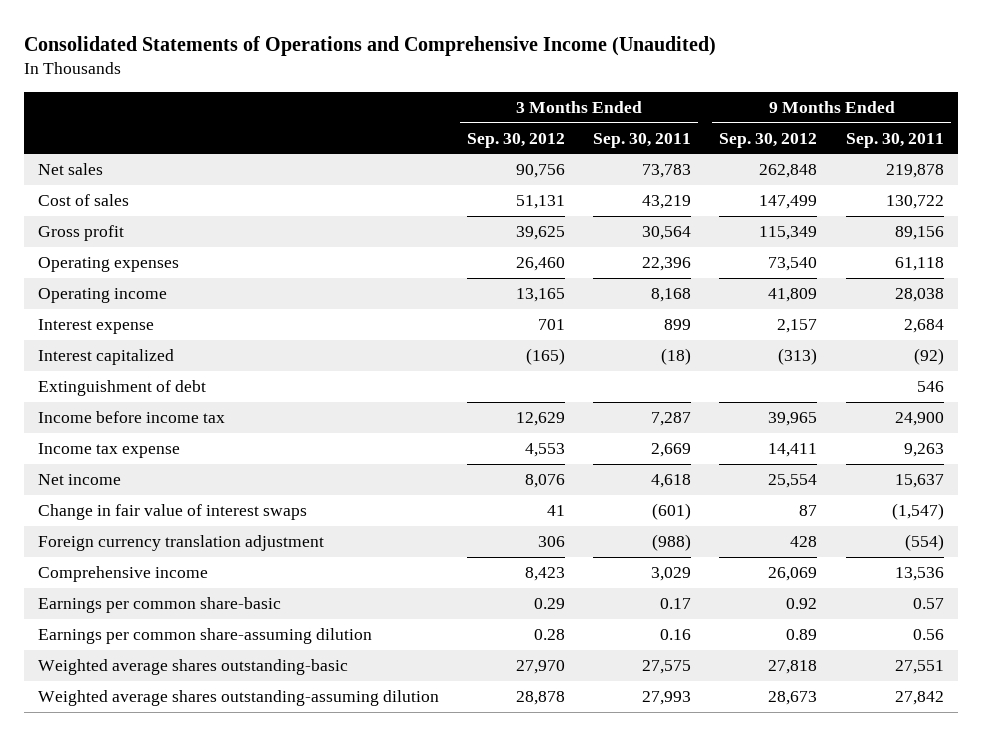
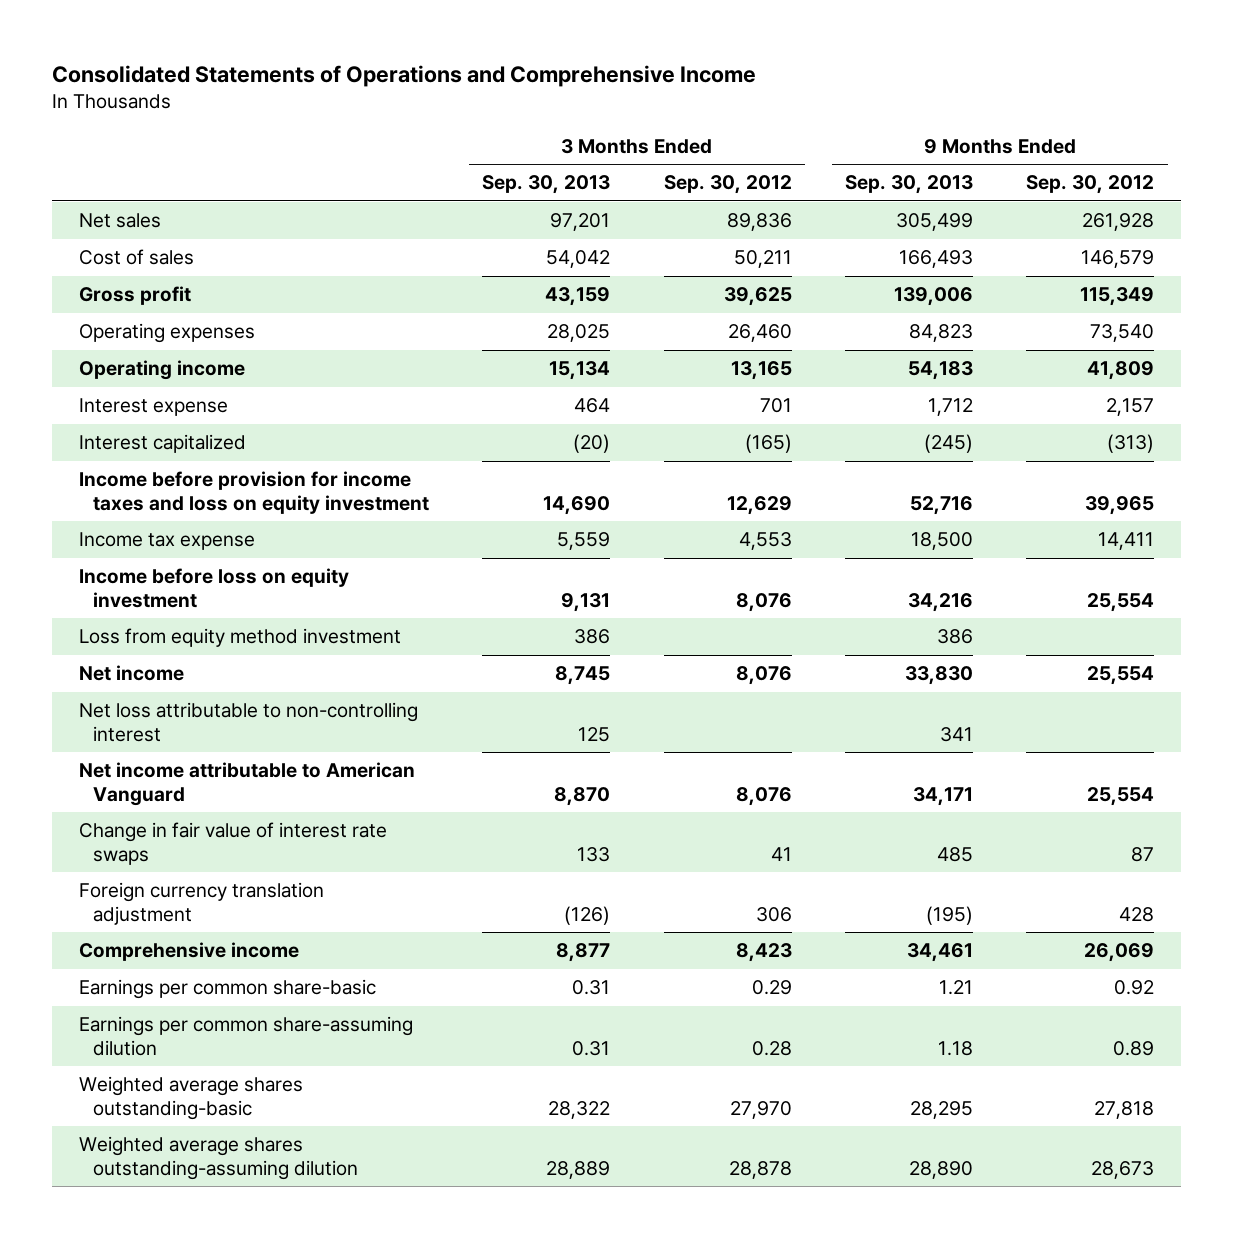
- Consolidated Statements of Operations and Comprehensive Income (Unaudited)
+ Consolidated Statements of Operations and Comprehensive Income
- | 3 Months Ended Sep. 30, 2012 | 3 Months Ended Sep. 30, 2011 | 9 Months Ended Sep. 30, 2012 | 9 Months Ended Sep. 30, 2011
+ | 3 Months Ended Sep. 30, 2013 | 3 Months Ended Sep. 30, 2012 | 9 Months Ended Sep. 30, 2013 | 9 Months Ended Sep. 30, 2012
- Net sales | 90,756 | 73,783 | 262,848 | 219,878
- Cost of sales | 51,131 | 43,219 | 147,499 | 130,722
+ Net sales | 97,201 | 89,836 | 305,499 | 261,928
+ Cost of sales | 54,042 | 50,211 | 166,493 | 146,579
- Extinguishment of debt | | | | 546
- Income before income tax | 12,629 | 7,287 | 39,965 | 24,900
+ Income before provision for income taxes and loss on equity investment | 14,690 | 12,629 | 52,716 | 39,965
+ Income before loss on equity investment | 9,131 | 8,076 | 34,216 | 25,554
+ Loss from equity method investment | 386 | | 386 |
- Change in fair value of interest swaps | 41 | (601) | 87 | (1,547)
+ Net loss attributable to non-controlling interest | 125 | | 341 |
+ Net income attributable to American Vanguard | 8,870 | 8,076 | 34,171 | 25,554
+ Change in fair value of interest rate swaps | 133 | 41 | 485 | 87

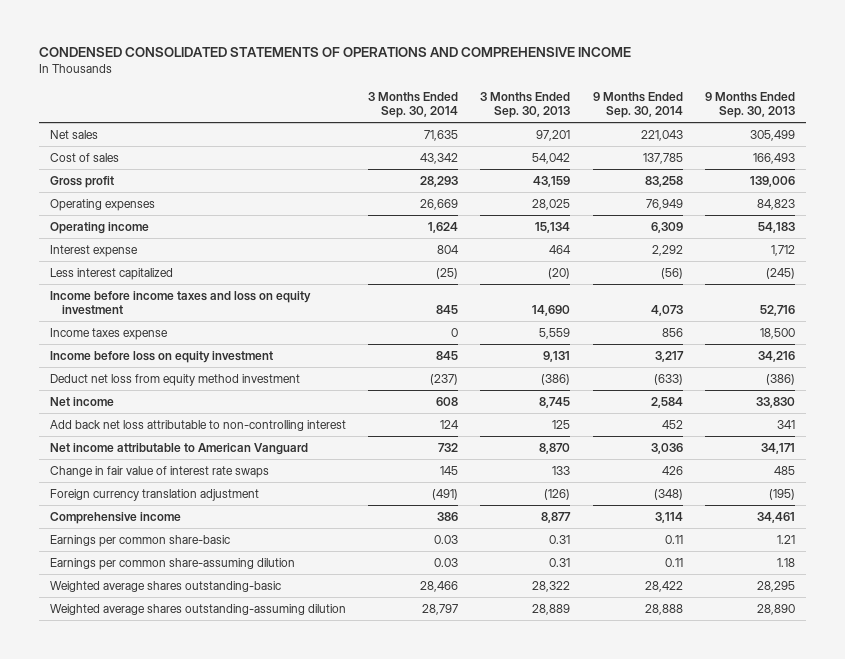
- Consolidated Statements of Operations and Comprehensive Income
+ CONDENSED CONSOLIDATED STATEMENTS OF OPERATIONS AND COMPREHENSIVE INCOME
- | 3 Months Ended Sep. 30, 2013 | 3 Months Ended Sep. 30, 2012 | 9 Months Ended Sep. 30, 2013 | 9 Months Ended Sep. 30, 2012
+ | 3 Months Ended Sep. 30, 2014 | 3 Months Ended Sep. 30, 2013 | 9 Months Ended Sep. 30, 2014 | 9 Months Ended Sep. 30, 2013
- Interest capitalized | (20) | (165) | (245) | (313)
- Income before provision for income taxes and loss on equity investment | 14,690 | 12,629 | 52,716 | 39,965
- Income tax expense | 5,559 | 4,553 | 18,500 | 14,411
+ Less interest capitalized | (25) | (20) | (56) | (245)
+ Income before income taxes and loss on equity investment | 845 | 14,690 | 4,073 | 52,716
+ Income taxes expense | 0 | 5,559 | 856 | 18,500
- Loss from equity method investment | 386 | | 386 |
+ Deduct net loss from equity method investment | (237) | (386) | (633) | (386)
- Net loss attributable to non-controlling interest | 125 | | 341 |
+ Add back net loss attributable to non-controlling interest | 124 | 125 | 452 | 341

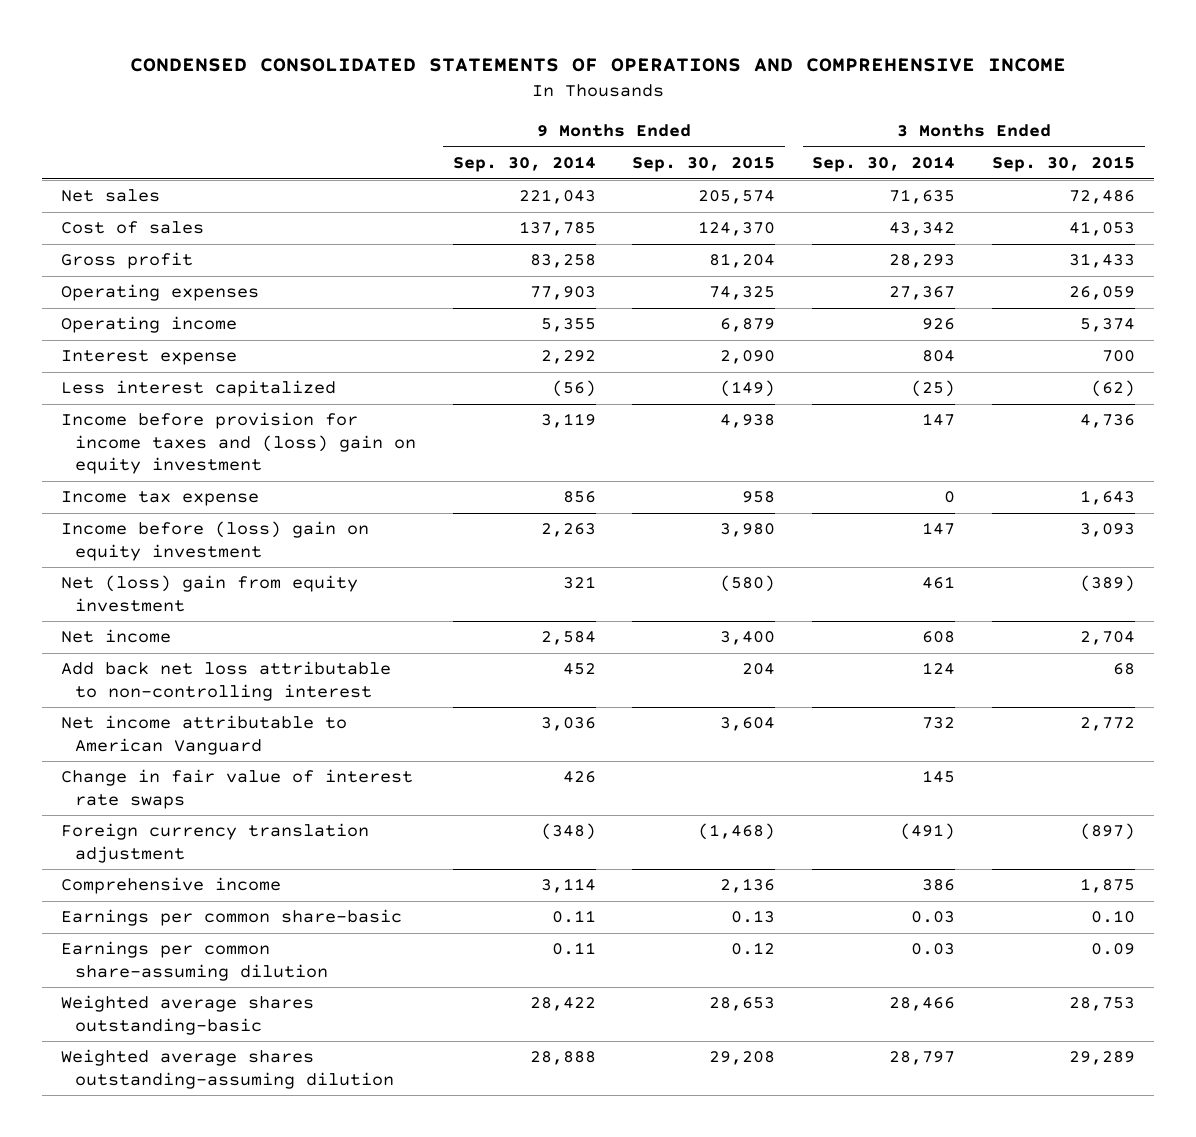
- | 3 Months Ended Sep. 30, 2014 | 3 Months Ended Sep. 30, 2013 | 9 Months Ended Sep. 30, 2014 | 9 Months Ended Sep. 30, 2013
+ | 9 Months Ended Sep. 30, 2014 | 9 Months Ended Sep. 30, 2015 | 3 Months Ended Sep. 30, 2014 | 3 Months Ended Sep. 30, 2015
- Operating expenses | 26,669 | 28,025 | 76,949 | 84,823
- Operating income | 1,624 | 15,134 | 6,309 | 54,183
+ Operating expenses | 77,903 | 74,325 | 27,367 | 26,059
+ Operating income | 5,355 | 6,879 | 926 | 5,374
- Income before income taxes and loss on equity investment | 845 | 14,690 | 4,073 | 52,716
- Income taxes expense | 0 | 5,559 | 856 | 18,500
- Income before loss on equity investment | 845 | 9,131 | 3,217 | 34,216
- Deduct net loss from equity method investment | (237) | (386) | (633) | (386)
+ Income before provision for income taxes and (loss) gain on equity investment | 3,119 | 4,938 | 147 | 4,736
+ Income tax expense | 856 | 958 | 0 | 1,643
+ Income before (loss) gain on equity investment | 2,263 | 3,980 | 147 | 3,093
+ Net (loss) gain from equity investment | 321 | (580) | 461 | (389)

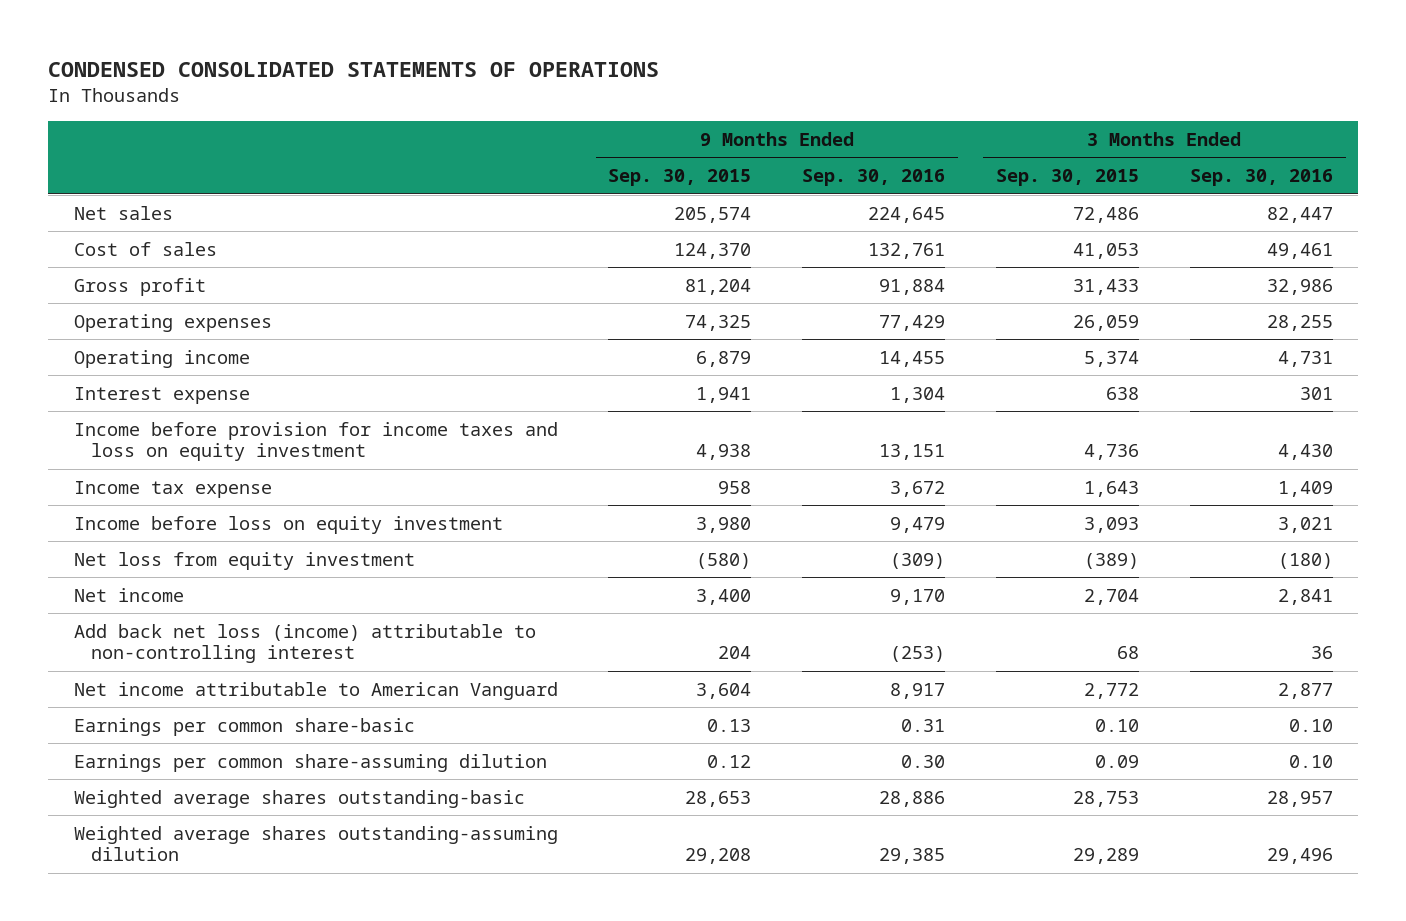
- CONDENSED CONSOLIDATED STATEMENTS OF OPERATIONS AND COMPREHENSIVE INCOME
+ CONDENSED CONSOLIDATED STATEMENTS OF OPERATIONS
- | 9 Months Ended Sep. 30, 2014 | 9 Months Ended Sep. 30, 2015 | 3 Months Ended Sep. 30, 2014 | 3 Months Ended Sep. 30, 2015
+ | 9 Months Ended Sep. 30, 2015 | 9 Months Ended Sep. 30, 2016 | 3 Months Ended Sep. 30, 2015 | 3 Months Ended Sep. 30, 2016
- Interest expense | 2,292 | 2,090 | 804 | 700
- Less interest capitalized | (56) | (149) | (25) | (62)
- Income before provision for income taxes and (loss) gain on equity investment | 3,119 | 4,938 | 147 | 4,736
+ Interest expense | 1,941 | 1,304 | 638 | 301
+ Income before provision for income taxes and loss on equity investment | 4,938 | 13,151 | 4,736 | 4,430
- Income before (loss) gain on equity investment | 2,263 | 3,980 | 147 | 3,093
- Net (loss) gain from equity investment | 321 | (580) | 461 | (389)
+ Income before loss on equity investment | 3,980 | 9,479 | 3,093 | 3,021
+ Net loss from equity investment | (580) | (309) | (389) | (180)
- Add back net loss attributable to non-controlling interest | 452 | 204 | 124 | 68
+ Add back net loss (income) attributable to non-controlling interest | 204 | (253) | 68 | 36
- Change in fair value of interest rate swaps | 426 | | 145 |
- Foreign currency translation adjustment | (348) | (1,468) | (491) | (897)
- Comprehensive income | 3,114 | 2,136 | 386 | 1,875

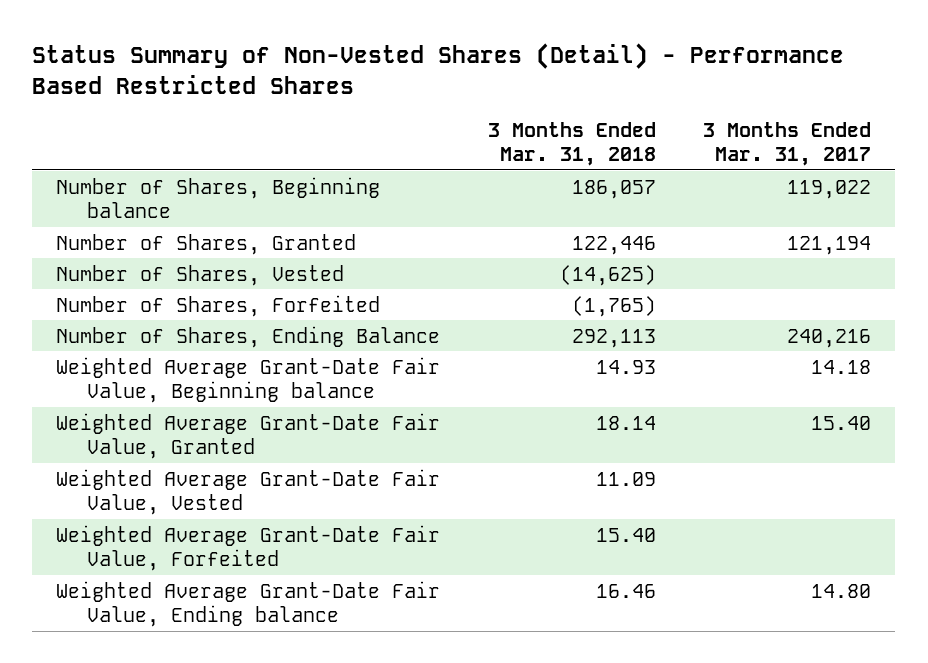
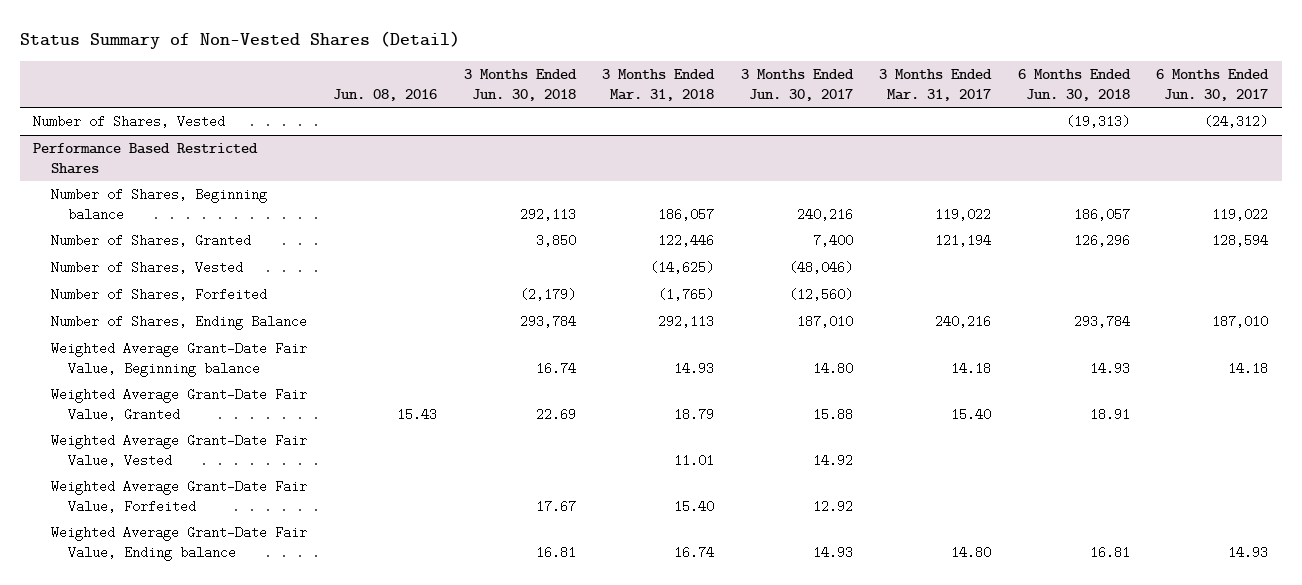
- Status Summary of Non-Vested Shares (Detail) - Performance Based Restricted Shares
+ Status Summary of Non-Vested Shares (Detail)
- | 3 Months Ended Mar. 31, 2018 | 3 Months Ended Mar. 31, 2017
+ | Jun. 08, 2016 | 3 Months Ended Jun. 30, 2018 | 3 Months Ended Mar. 31, 2018 | 3 Months Ended Jun. 30, 2017 | 3 Months Ended Mar. 31, 2017 | 6 Months Ended Jun. 30, 2018 | 6 Months Ended Jun. 30, 2017
+ Number of Shares, Vested | | | | | | (19,313) | (24,312)
+ Performance Based Restricted Shares
- Weighted Average Grant-Date Fair Value, Granted | 18.14 | 15.40
- Weighted Average Grant-Date Fair Value, Vested | 11.09 |
+ Weighted Average Grant-Date Fair Value, Granted | 15.43 | 22.69 | 18.79 | 15.88 | 15.40 | 18.91 |
+ Weighted Average Grant-Date Fair Value, Vested | | | 11.01 | 14.92 | | |
- Weighted Average Grant-Date Fair Value, Ending balance | 16.46 | 14.80
+ Weighted Average Grant-Date Fair Value, Ending balance | | 16.81 | 16.74 | 14.93 | 14.80 | 16.81 | 14.93

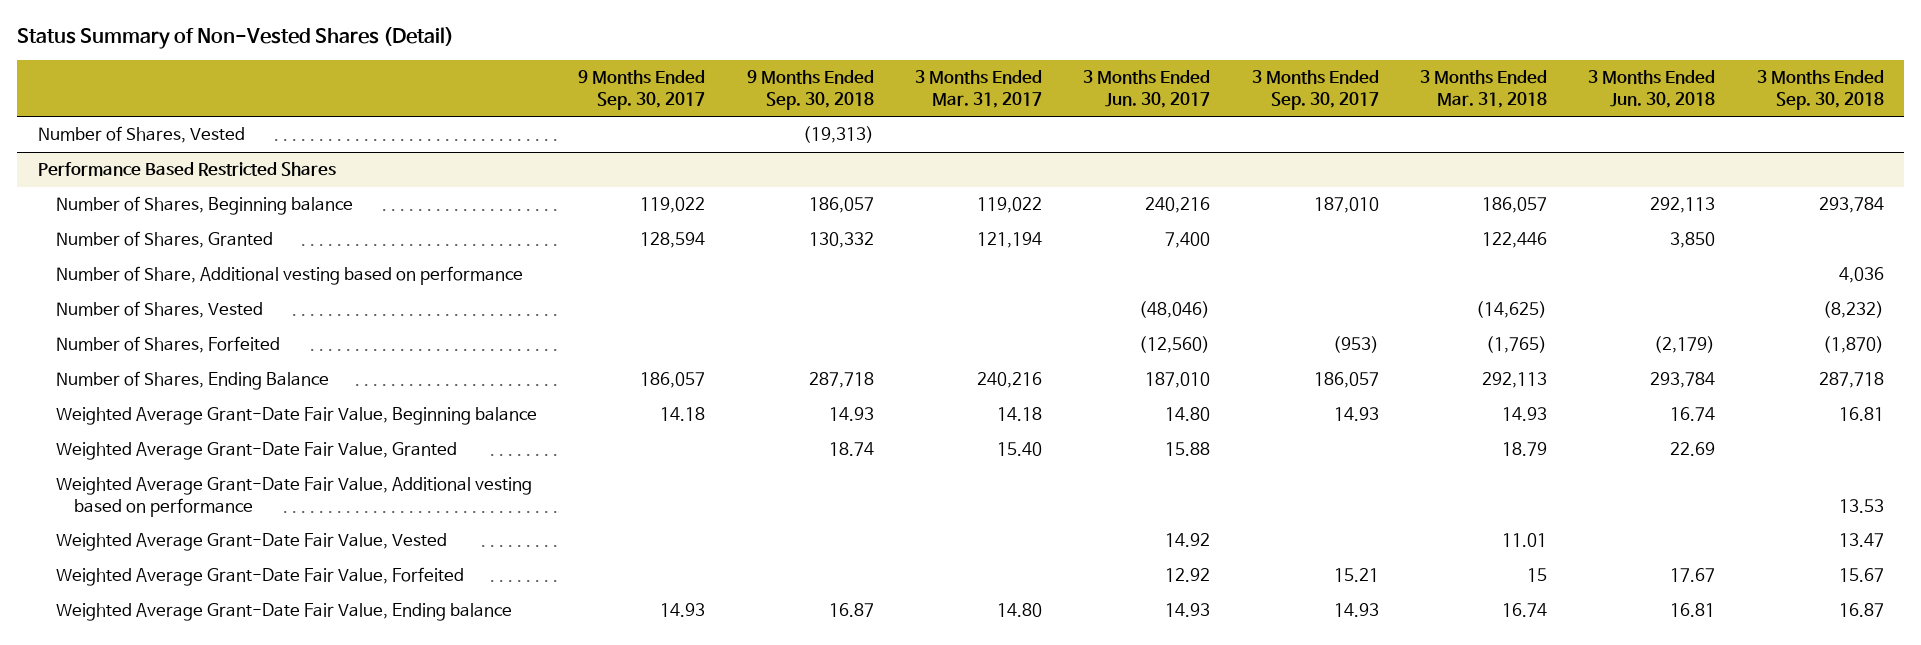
- | Jun. 08, 2016 | 3 Months Ended Jun. 30, 2018 | 3 Months Ended Mar. 31, 2018 | 3 Months Ended Jun. 30, 2017 | 3 Months Ended Mar. 31, 2017 | 6 Months Ended Jun. 30, 2018 | 6 Months Ended Jun. 30, 2017
+ | 9 Months Ended Sep. 30, 2017 | 9 Months Ended Sep. 30, 2018 | 3 Months Ended Mar. 31, 2017 | 3 Months Ended Jun. 30, 2017 | 3 Months Ended Sep. 30, 2017 | 3 Months Ended Mar. 31, 2018 | 3 Months Ended Jun. 30, 2018 | 3 Months Ended Sep. 30, 2018
@ Performance Based Restricted Shares
+ Number of Share, Additional vesting based on performance | | | | | | | | 4,036
+ Weighted Average Grant-Date Fair Value, Additional vesting based on performance | | | | | | | | 13.53
- Weighted Average Grant-Date Fair Value, Forfeited | | 17.67 | 15.40 | 12.92 | | |
+ Weighted Average Grant-Date Fair Value, Forfeited | | | | 12.92 | 15.21 | 15 | 17.67 | 15.67

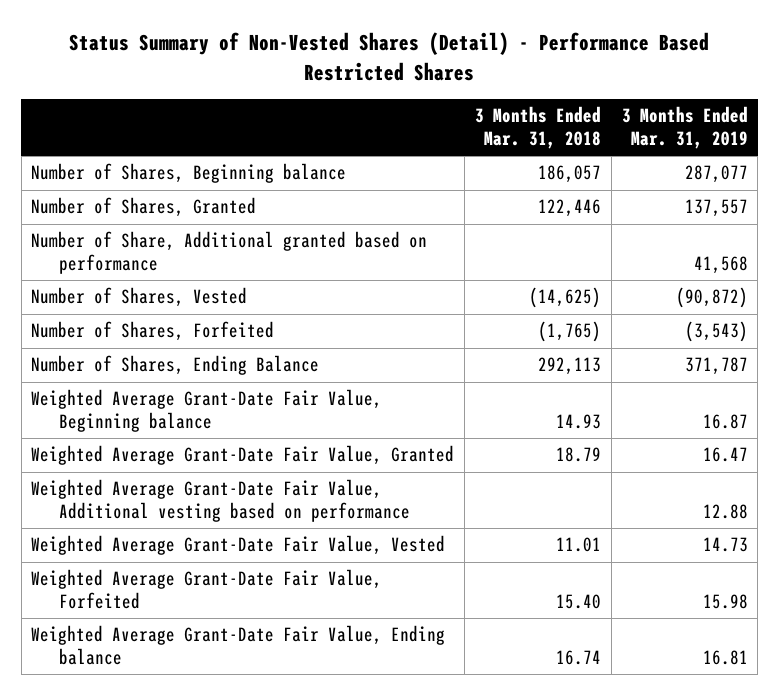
- Status Summary of Non-Vested Shares (Detail)
+ Status Summary of Non-Vested Shares (Detail) - Performance Based Restricted Shares
- | 9 Months Ended Sep. 30, 2017 | 9 Months Ended Sep. 30, 2018 | 3 Months Ended Mar. 31, 2017 | 3 Months Ended Jun. 30, 2017 | 3 Months Ended Sep. 30, 2017 | 3 Months Ended Mar. 31, 2018 | 3 Months Ended Jun. 30, 2018 | 3 Months Ended Sep. 30, 2018
+ | 3 Months Ended Mar. 31, 2018 | 3 Months Ended Mar. 31, 2019
- Number of Shares, Vested | | (19,313) | | | | | |
- Performance Based Restricted Shares
- Number of Share, Additional vesting based on performance | | | | | | | | 4,036
+ Number of Share, Additional granted based on performance | | 41,568
- Weighted Average Grant-Date Fair Value, Forfeited | | | | 12.92 | 15.21 | 15 | 17.67 | 15.67
+ Weighted Average Grant-Date Fair Value, Forfeited | 15.40 | 15.98

